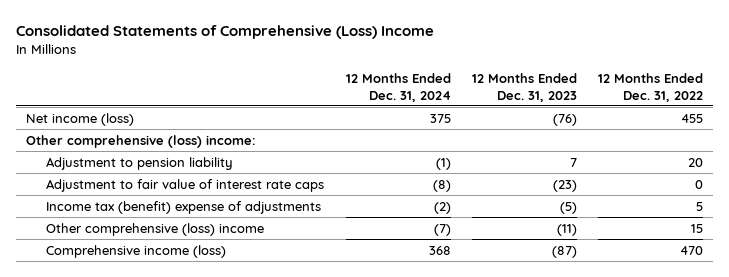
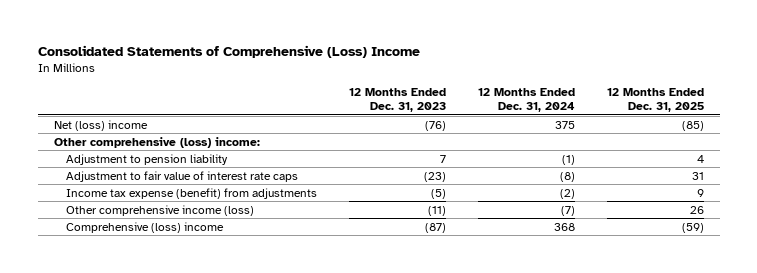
- | 12 Months Ended Dec. 31, 2024 | 12 Months Ended Dec. 31, 2023 | 12 Months Ended Dec. 31, 2022
+ | 12 Months Ended Dec. 31, 2023 | 12 Months Ended Dec. 31, 2024 | 12 Months Ended Dec. 31, 2025
- Net income (loss) | 375 | (76) | 455
+ Net (loss) income | (76) | 375 | (85)
- Income tax (benefit) expense of adjustments | (2) | (5) | 5
- Other comprehensive (loss) income | (7) | (11) | 15
- Comprehensive income (loss) | 368 | (87) | 470
+ Income tax expense (benefit) from adjustments | (5) | (2) | 9
+ Other comprehensive income (loss) | (11) | (7) | 26
+ Comprehensive (loss) income | (87) | 368 | (59)

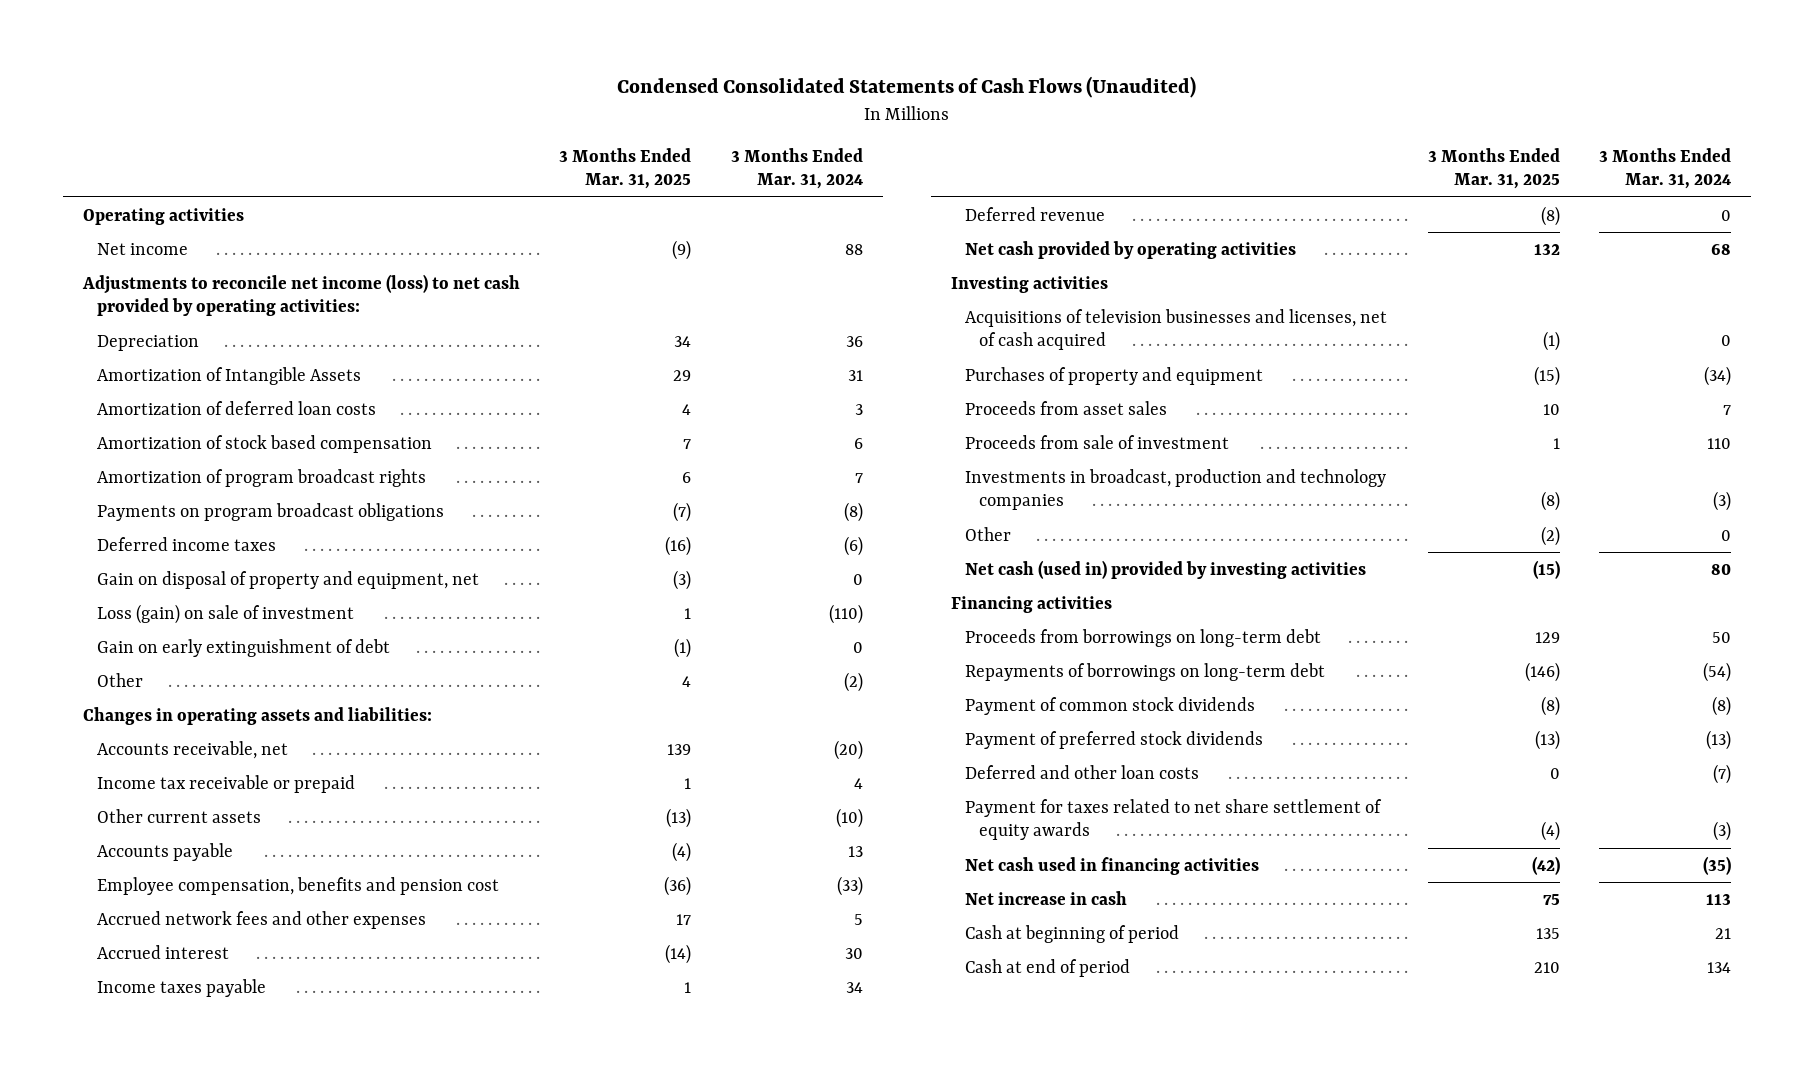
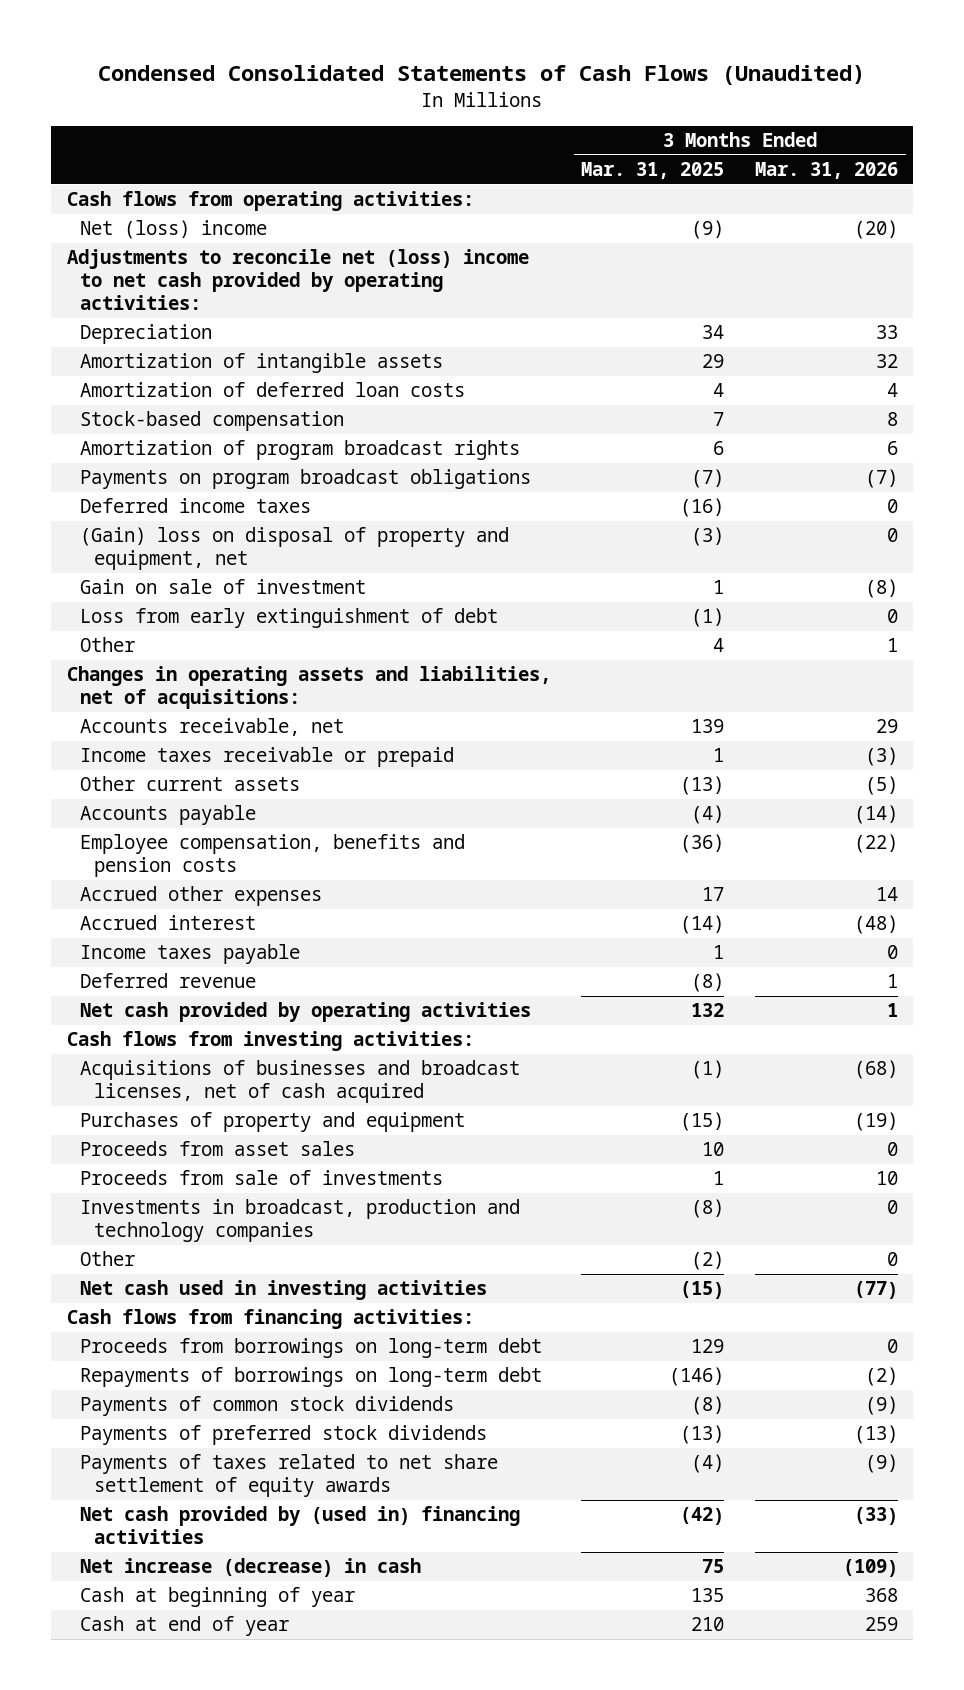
- | 3 Months Ended Mar. 31, 2025 | 3 Months Ended Mar. 31, 2024
+ | 3 Months Ended Mar. 31, 2025 | 3 Months Ended Mar. 31, 2026
- Operating activities
- Net income | (9) | 88
- Adjustments to reconcile net income (loss) to net cash provided by operating activities:
+ Cash flows from operating activities:
+ Net (loss) income | (9) | (20)
+ Adjustments to reconcile net (loss) income to net cash provided by operating activities:
- Amortization of Intangible Assets | 29 | 31
+ Amortization of intangible assets | 29 | 32
- Amortization of stock based compensation | 7 | 6
+ Stock-based compensation | 7 | 8
- Gain on disposal of property and equipment, net | (3) | 0
- Loss (gain) on sale of investment | 1 | (110)
- Gain on early extinguishment of debt | (1) | 0
+ (Gain) loss on disposal of property and equipment, net | (3) | 0
+ Gain on sale of investment | 1 | (8)
+ Loss from early extinguishment of debt | (1) | 0
- Changes in operating assets and liabilities:
+ Changes in operating assets and liabilities, net of acquisitions:
- Income tax receivable or prepaid | 1 | 4
+ Income taxes receivable or prepaid | 1 | (3)
- Employee compensation, benefits and pension cost | (36) | (33)
- Accrued network fees and other expenses | 17 | 5
+ Employee compensation, benefits and pension costs | (36) | (22)
+ Accrued other expenses | 17 | 14
- Investing activities
- Acquisitions of television businesses and licenses, net of cash acquired | (1) | 0
+ Cash flows from investing activities:
+ Acquisitions of businesses and broadcast licenses, net of cash acquired | (1) | (68)
- Proceeds from sale of investment | 1 | 110
+ Proceeds from sale of investments | 1 | 10
- Net cash (used in) provided by investing activities | (15) | 80
- Financing activities
+ Net cash used in investing activities | (15) | (77)
+ Cash flows from financing activities:
- Payment of common stock dividends | (8) | (8)
- Payment of preferred stock dividends | (13) | (13)
- Deferred and other loan costs | 0 | (7)
- Payment for taxes related to net share settlement of equity awards | (4) | (3)
- Net cash used in financing activities | (42) | (35)
- Net increase in cash | 75 | 113
- Cash at beginning of period | 135 | 21
- Cash at end of period | 210 | 134
+ Payments of common stock dividends | (8) | (9)
+ Payments of preferred stock dividends | (13) | (13)
+ Payments of taxes related to net share settlement of equity awards | (4) | (9)
+ Net cash provided by (used in) financing activities | (42) | (33)
+ Net increase (decrease) in cash | 75 | (109)
+ Cash at beginning of year | 135 | 368
+ Cash at end of year | 210 | 259

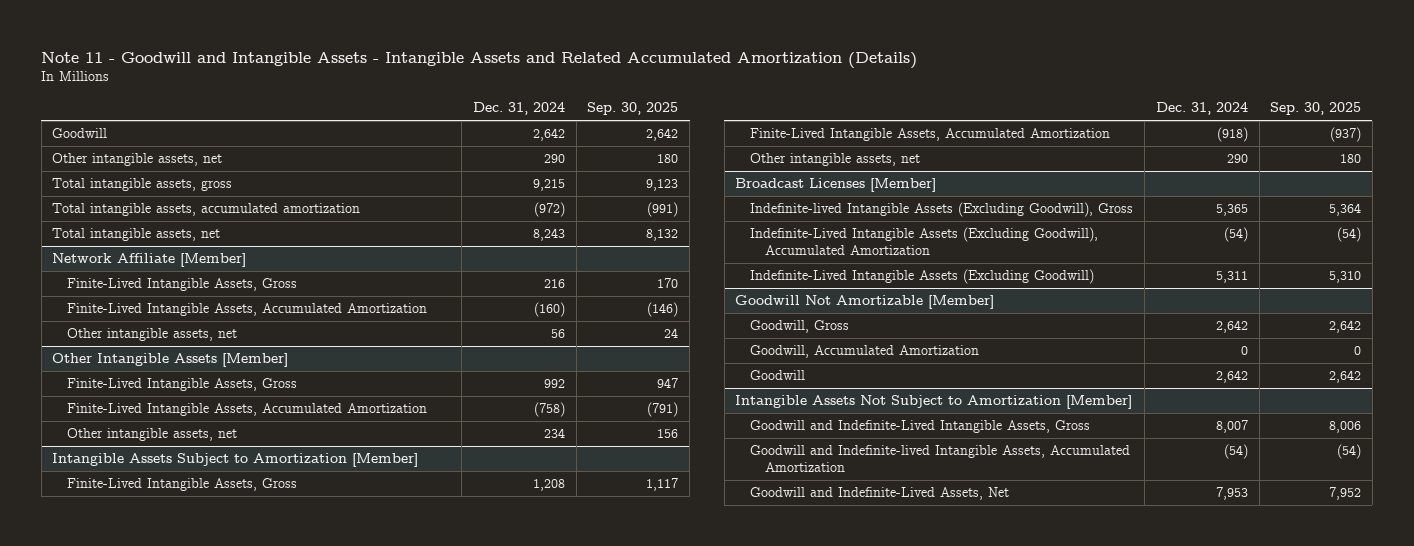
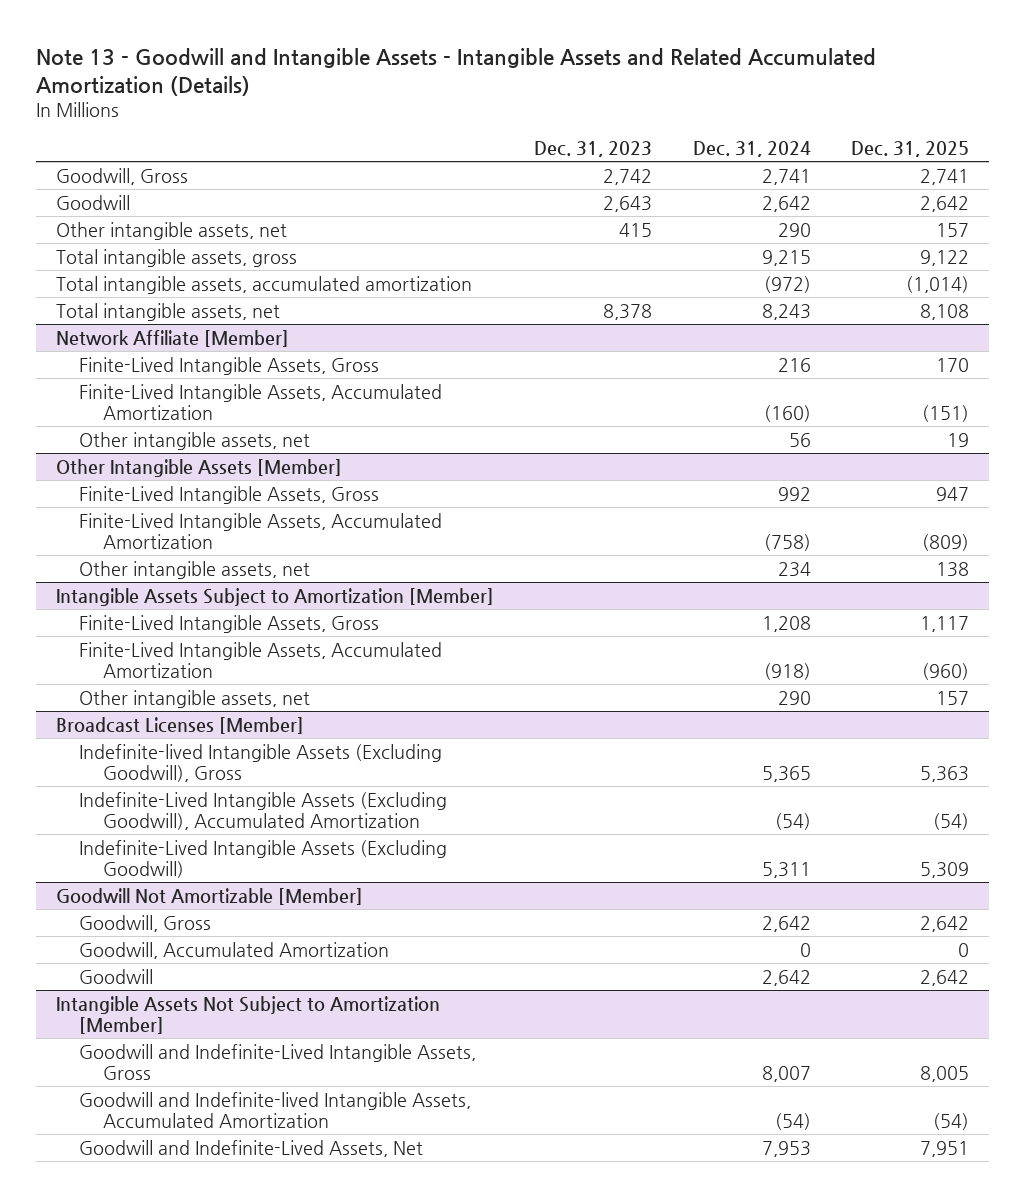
- Note 11 - Goodwill and Intangible Assets - Intangible Assets and Related Accumulated Amortization (Details)
+ Note 13 - Goodwill and Intangible Assets - Intangible Assets and Related Accumulated Amortization (Details)
- | Dec. 31, 2024 | Sep. 30, 2025
+ | Dec. 31, 2023 | Dec. 31, 2024 | Dec. 31, 2025
+ Goodwill, Gross | 2,742 | 2,741 | 2,741

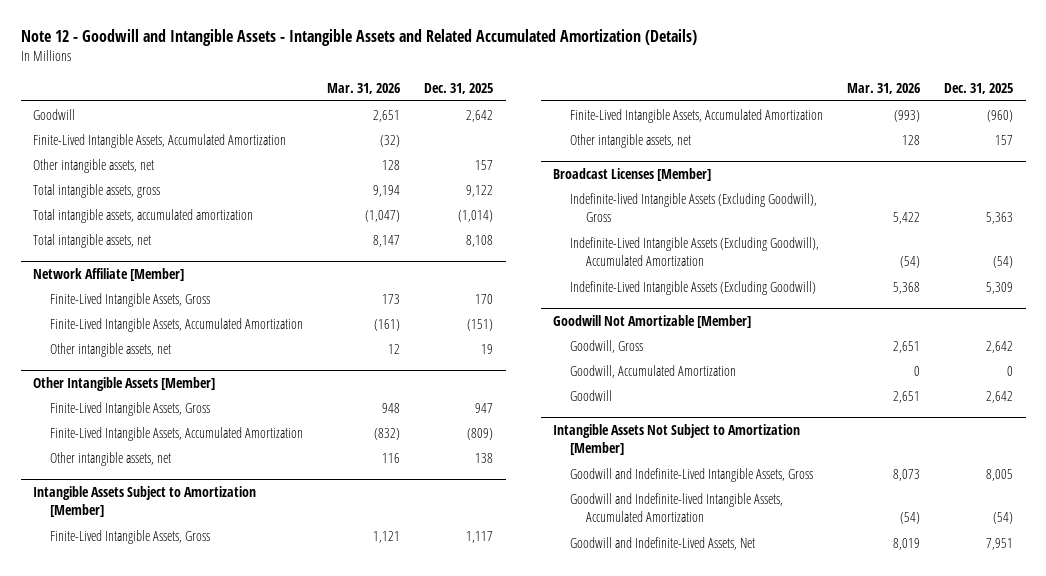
- Note 13 - Goodwill and Intangible Assets - Intangible Assets and Related Accumulated Amortization (Details)
+ Note 12 - Goodwill and Intangible Assets - Intangible Assets and Related Accumulated Amortization (Details)
- | Dec. 31, 2023 | Dec. 31, 2024 | Dec. 31, 2025
+ | Mar. 31, 2026 | Dec. 31, 2025
- Goodwill, Gross | 2,742 | 2,741 | 2,741
+ Finite-Lived Intangible Assets, Accumulated Amortization | (32) |

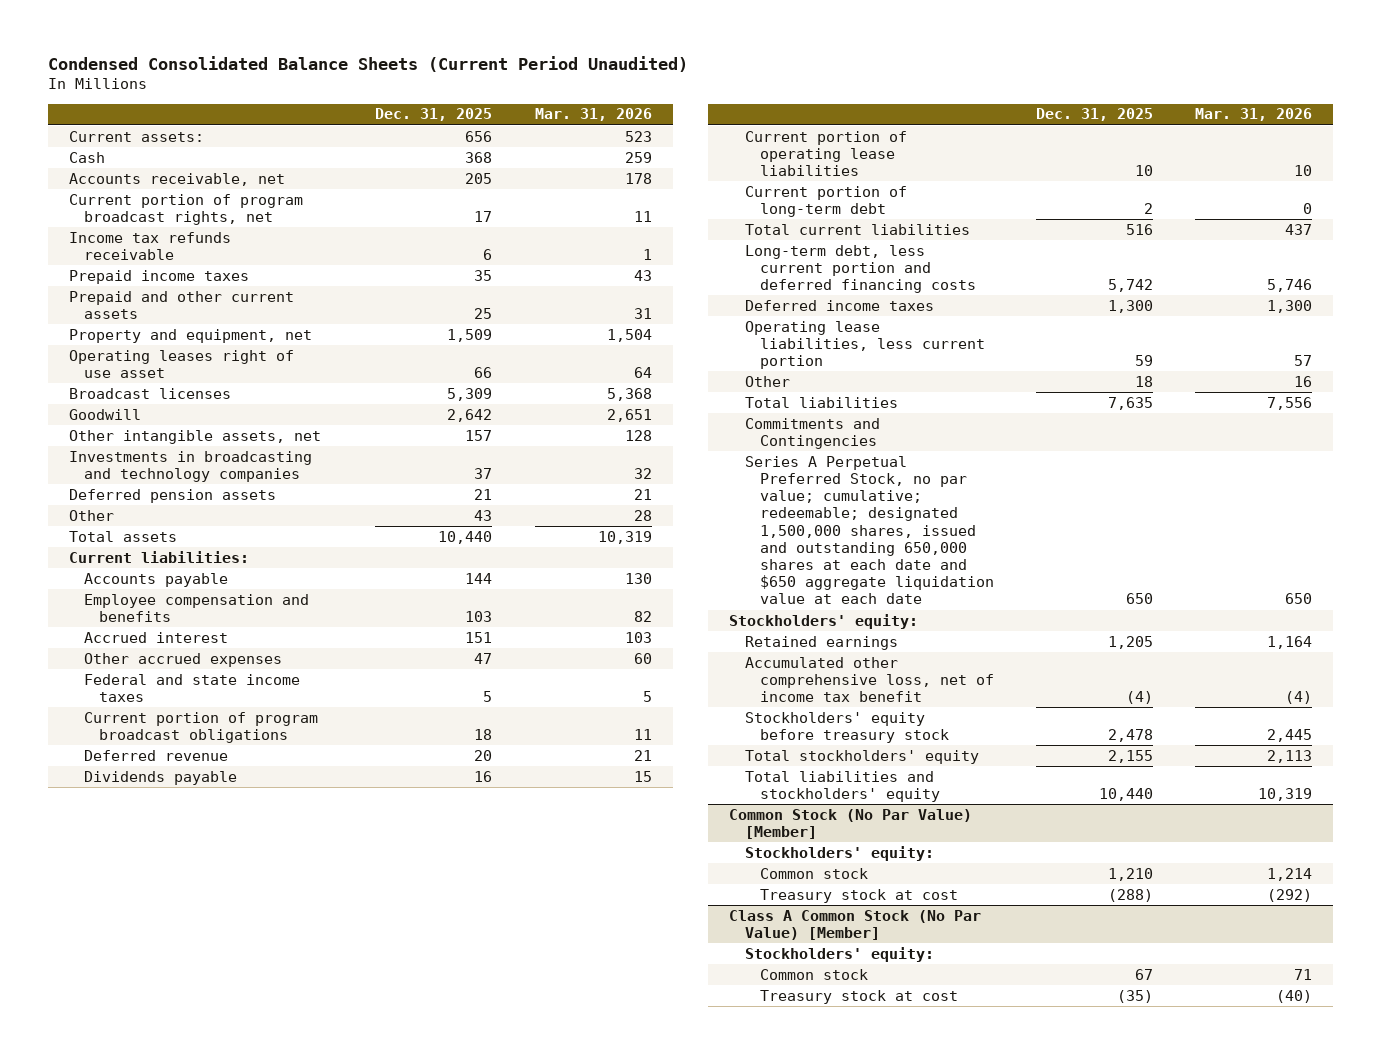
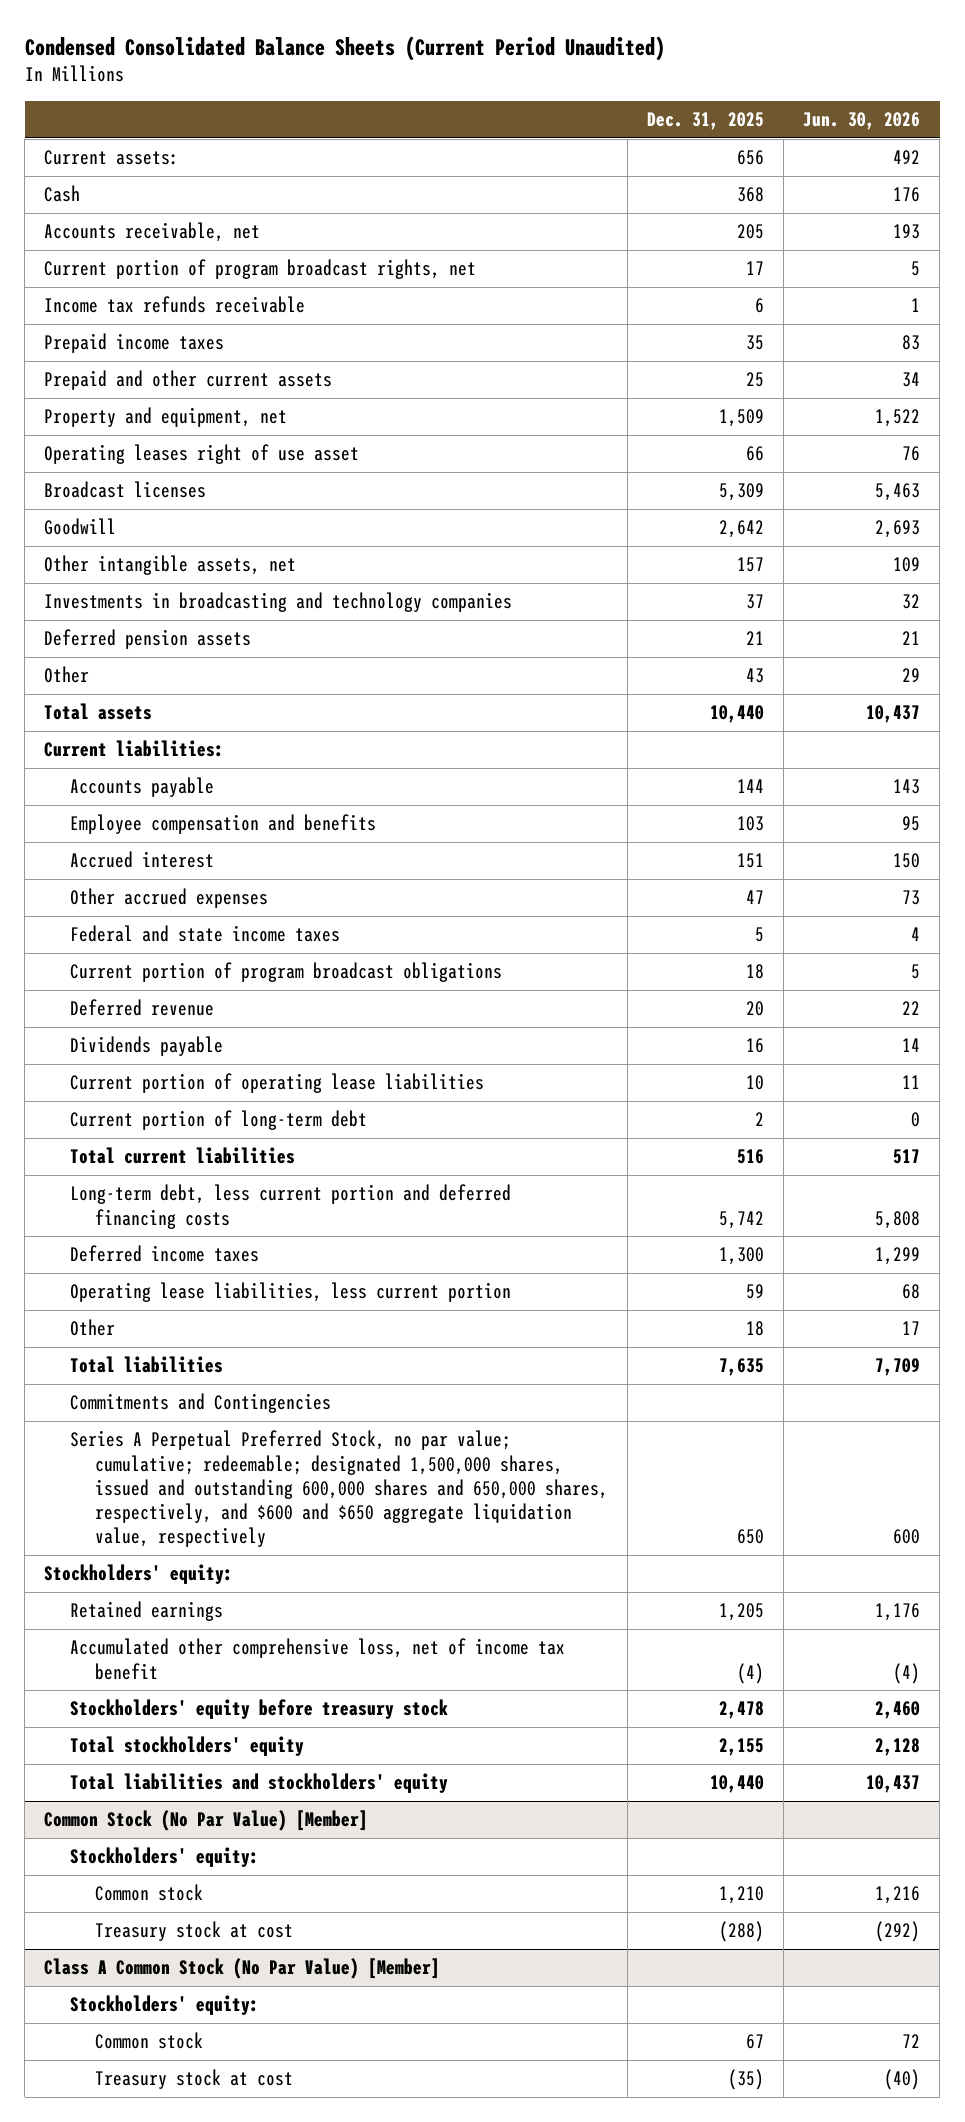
- | Dec. 31, 2025 | Mar. 31, 2026
+ | Dec. 31, 2025 | Jun. 30, 2026
- Series A Perpetual Preferred Stock, no par value; cumulative; redeemable; designated 1,500,000 shares, issued and outstanding 650,000 shares at each date and $650 aggregate liquidation value at each date | 650 | 650
+ Series A Perpetual Preferred Stock, no par value; cumulative; redeemable; designated 1,500,000 shares, issued and outstanding 600,000 shares and 650,000 shares, respectively, and $600 and $650 aggregate liquidation value, respectively | 650 | 600

